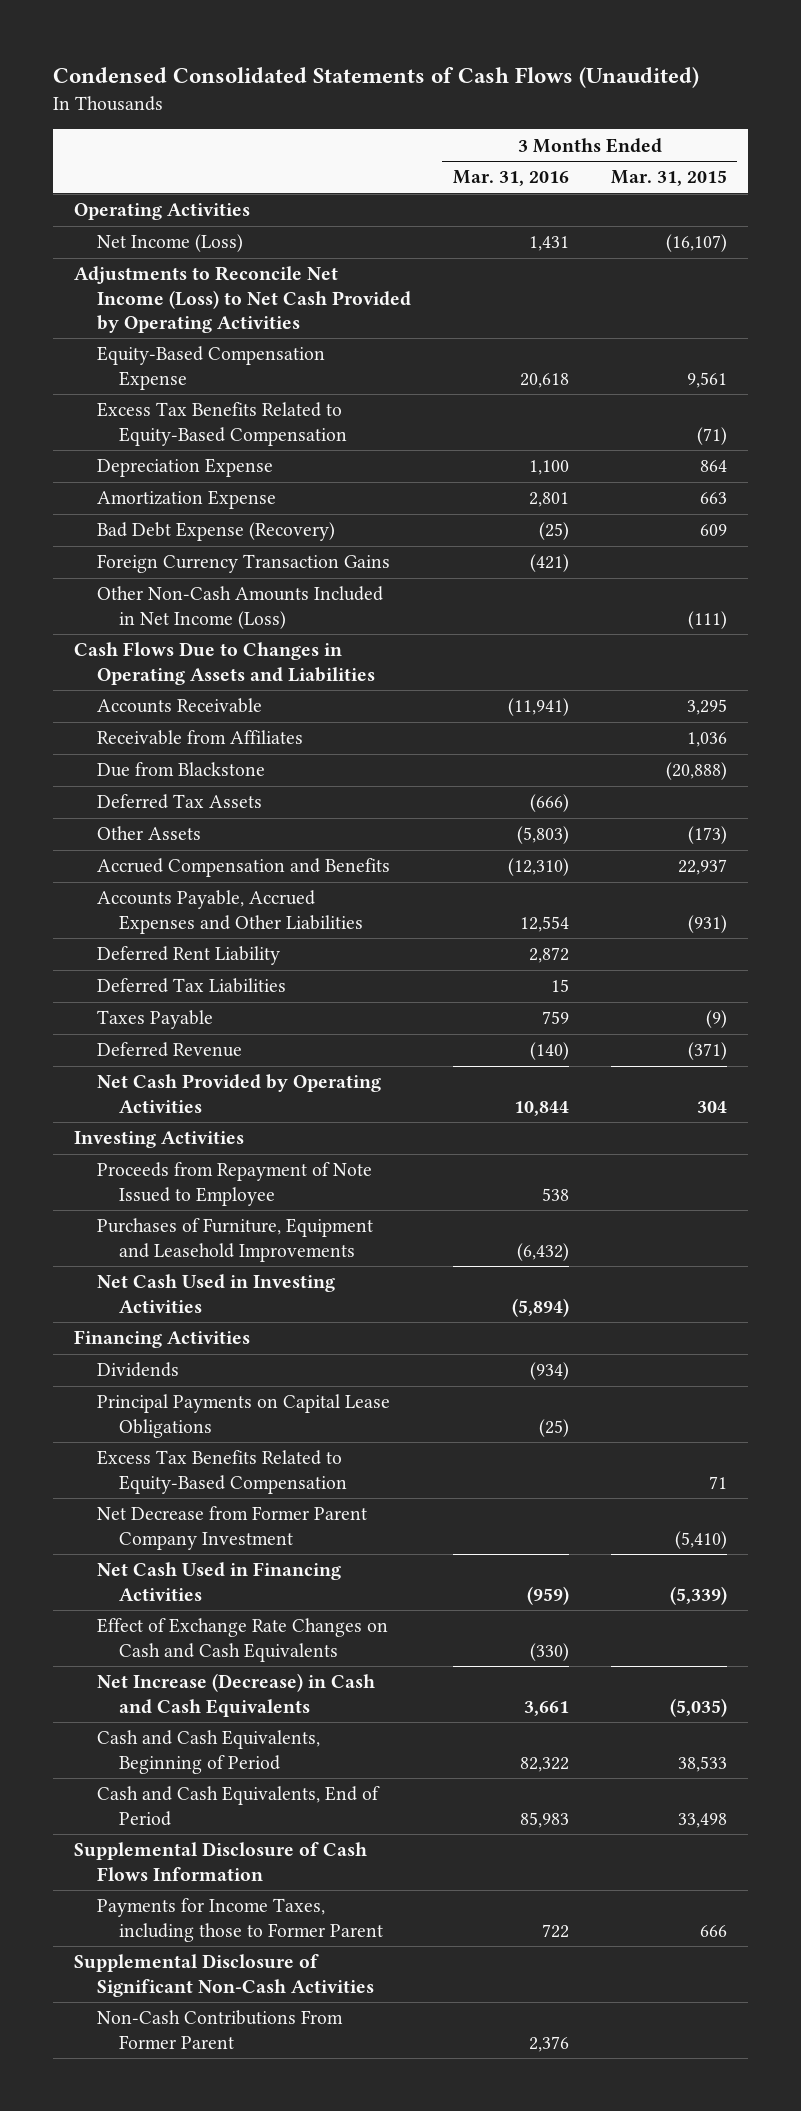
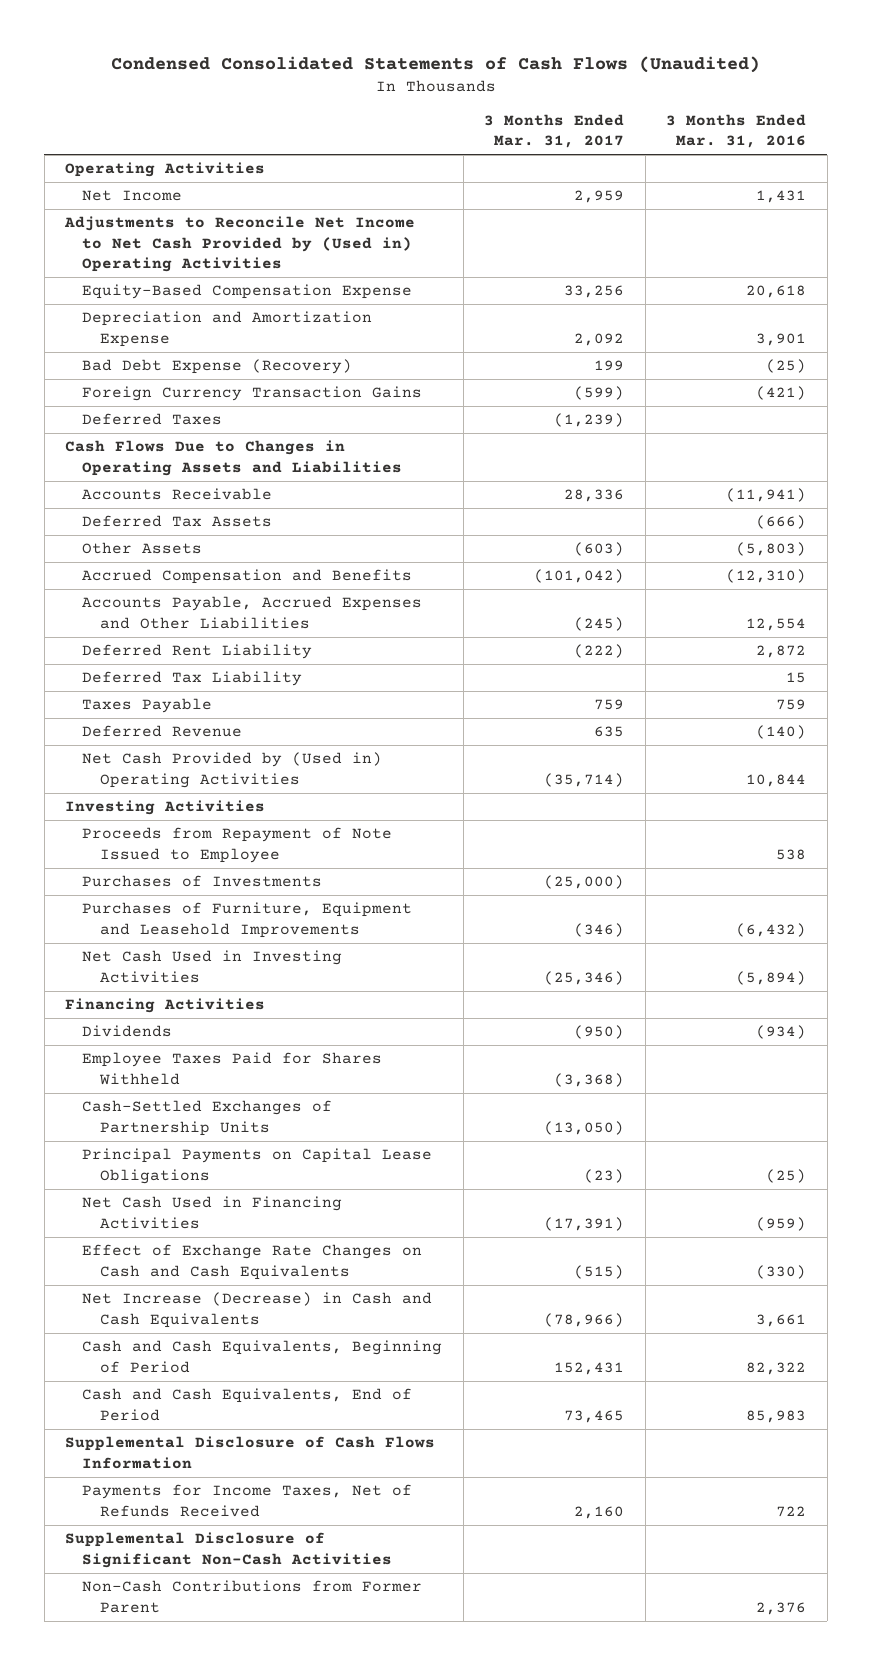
- | 3 Months Ended Mar. 31, 2016 | 3 Months Ended Mar. 31, 2015
+ | 3 Months Ended Mar. 31, 2017 | 3 Months Ended Mar. 31, 2016
- Net Income (Loss) | 1,431 | (16,107)
- Adjustments to Reconcile Net Income (Loss) to Net Cash Provided by Operating Activities
+ Net Income | 2,959 | 1,431
+ Adjustments to Reconcile Net Income to Net Cash Provided by (Used in) Operating Activities
- Excess Tax Benefits Related to Equity-Based Compensation | | (71)
- Depreciation Expense | 1,100 | 864
- Amortization Expense | 2,801 | 663
+ Depreciation and Amortization Expense | 2,092 | 3,901
- Other Non-Cash Amounts Included in Net Income (Loss) | | (111)
+ Deferred Taxes | (1,239) |
- Receivable from Affiliates | | 1,036
- Due from Blackstone | | (20,888)
- Deferred Tax Liabilities | 15 |
+ Deferred Tax Liability | | 15
- Net Cash Provided by Operating Activities | 10,844 | 304
+ Net Cash Provided by (Used in) Operating Activities | (35,714) | 10,844
+ Purchases of Investments | (25,000) |
+ Employee Taxes Paid for Shares Withheld | (3,368) |
+ Cash-Settled Exchanges of Partnership Units | (13,050) |
- Excess Tax Benefits Related to Equity-Based Compensation | | 71
- Net Decrease from Former Parent Company Investment | | (5,410)
- Payments for Income Taxes, including those to Former Parent | 722 | 666
+ Payments for Income Taxes, Net of Refunds Received | 2,160 | 722
- Non-Cash Contributions From Former Parent | 2,376 |
+ Non-Cash Contributions from Former Parent | | 2,376

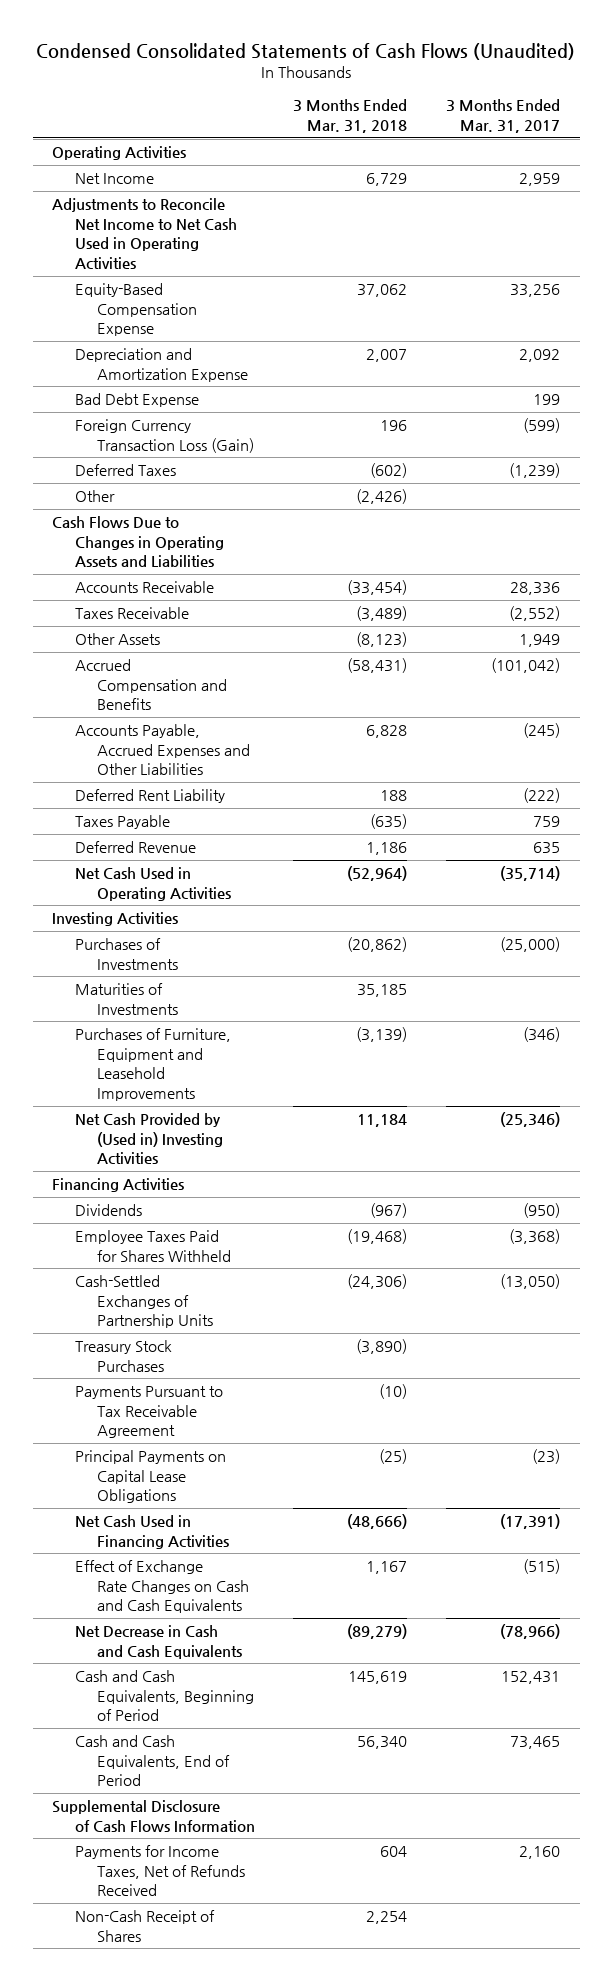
- | 3 Months Ended Mar. 31, 2017 | 3 Months Ended Mar. 31, 2016
+ | 3 Months Ended Mar. 31, 2018 | 3 Months Ended Mar. 31, 2017
- Adjustments to Reconcile Net Income to Net Cash Provided by (Used in) Operating Activities
+ Adjustments to Reconcile Net Income to Net Cash Used in Operating Activities
- Bad Debt Expense (Recovery) | 199 | (25)
- Foreign Currency Transaction Gains | (599) | (421)
+ Bad Debt Expense | | 199
+ Foreign Currency Transaction Loss (Gain) | 196 | (599)
+ Other | (2,426) |
- Deferred Tax Assets | | (666)
- Other Assets | (603) | (5,803)
+ Taxes Receivable | (3,489) | (2,552)
+ Other Assets | (8,123) | 1,949
- Deferred Tax Liability | | 15
- Net Cash Provided by (Used in) Operating Activities | (35,714) | 10,844
+ Net Cash Used in Operating Activities | (52,964) | (35,714)
- Proceeds from Repayment of Note Issued to Employee | | 538
+ Maturities of Investments | 35,185 |
- Net Cash Used in Investing Activities | (25,346) | (5,894)
+ Net Cash Provided by (Used in) Investing Activities | 11,184 | (25,346)
+ Treasury Stock Purchases | (3,890) |
+ Payments Pursuant to Tax Receivable Agreement | (10) |
- Net Increase (Decrease) in Cash and Cash Equivalents | (78,966) | 3,661
+ Net Decrease in Cash and Cash Equivalents | (89,279) | (78,966)
- Supplemental Disclosure of Significant Non-Cash Activities
- Non-Cash Contributions from Former Parent | | 2,376
+ Non-Cash Receipt of Shares | 2,254 |

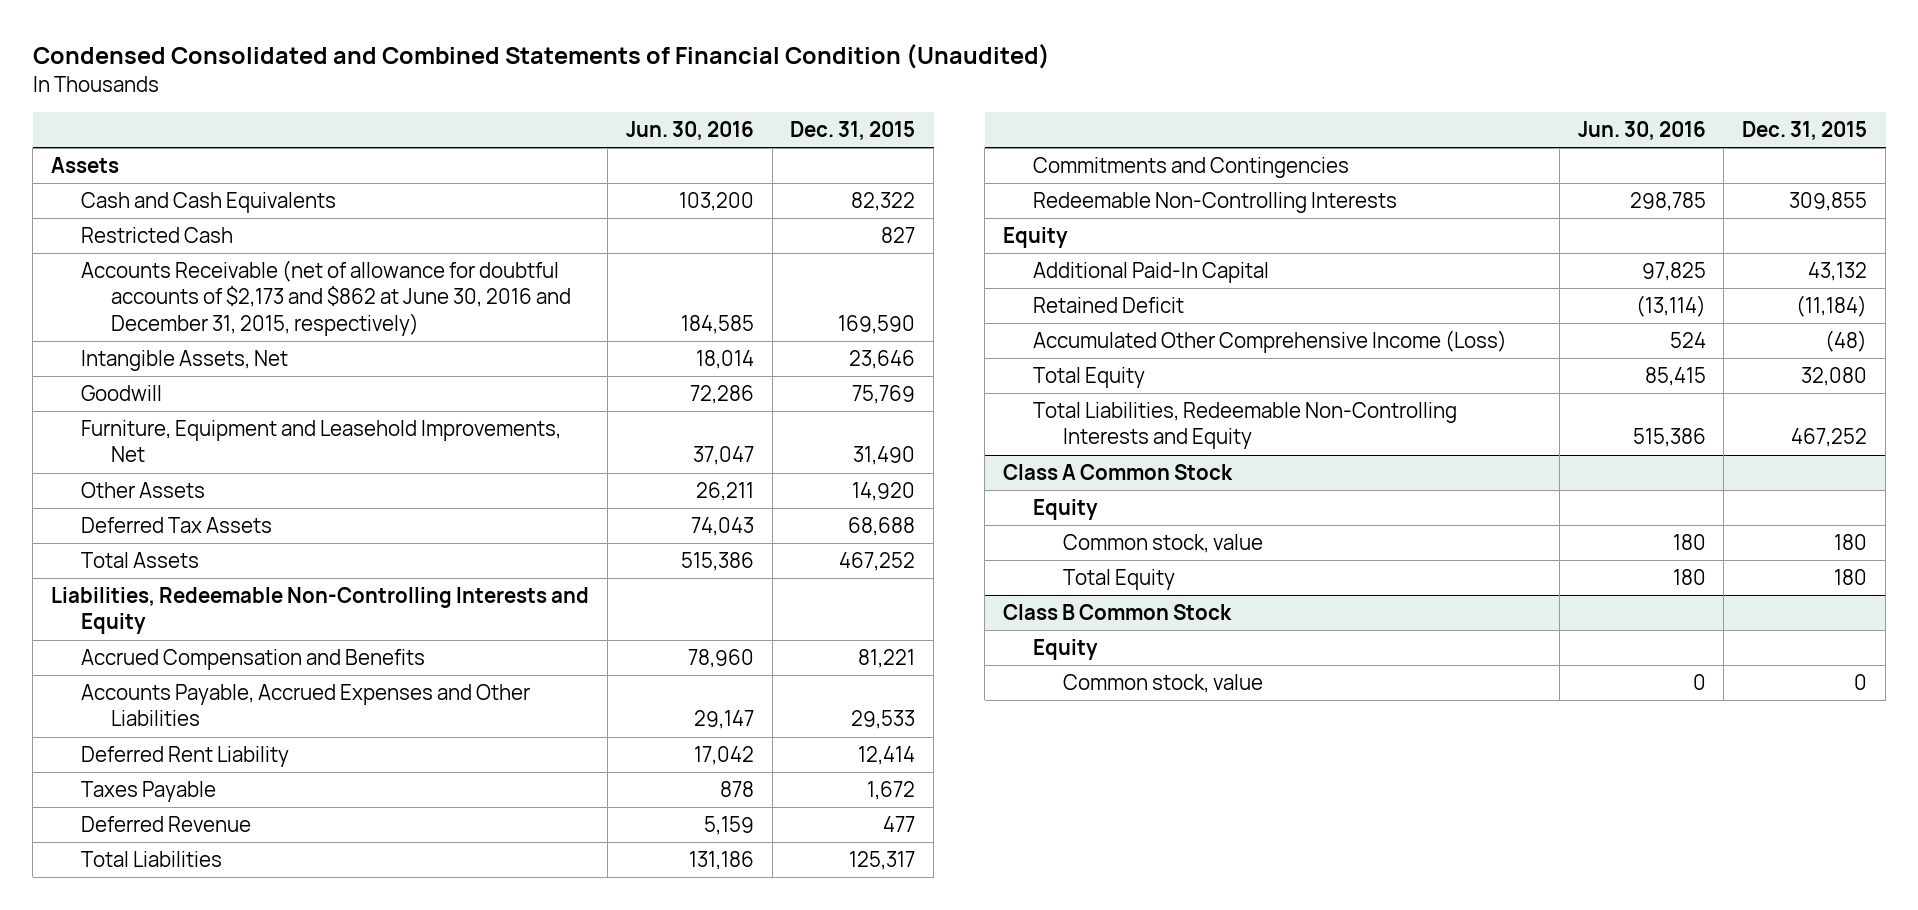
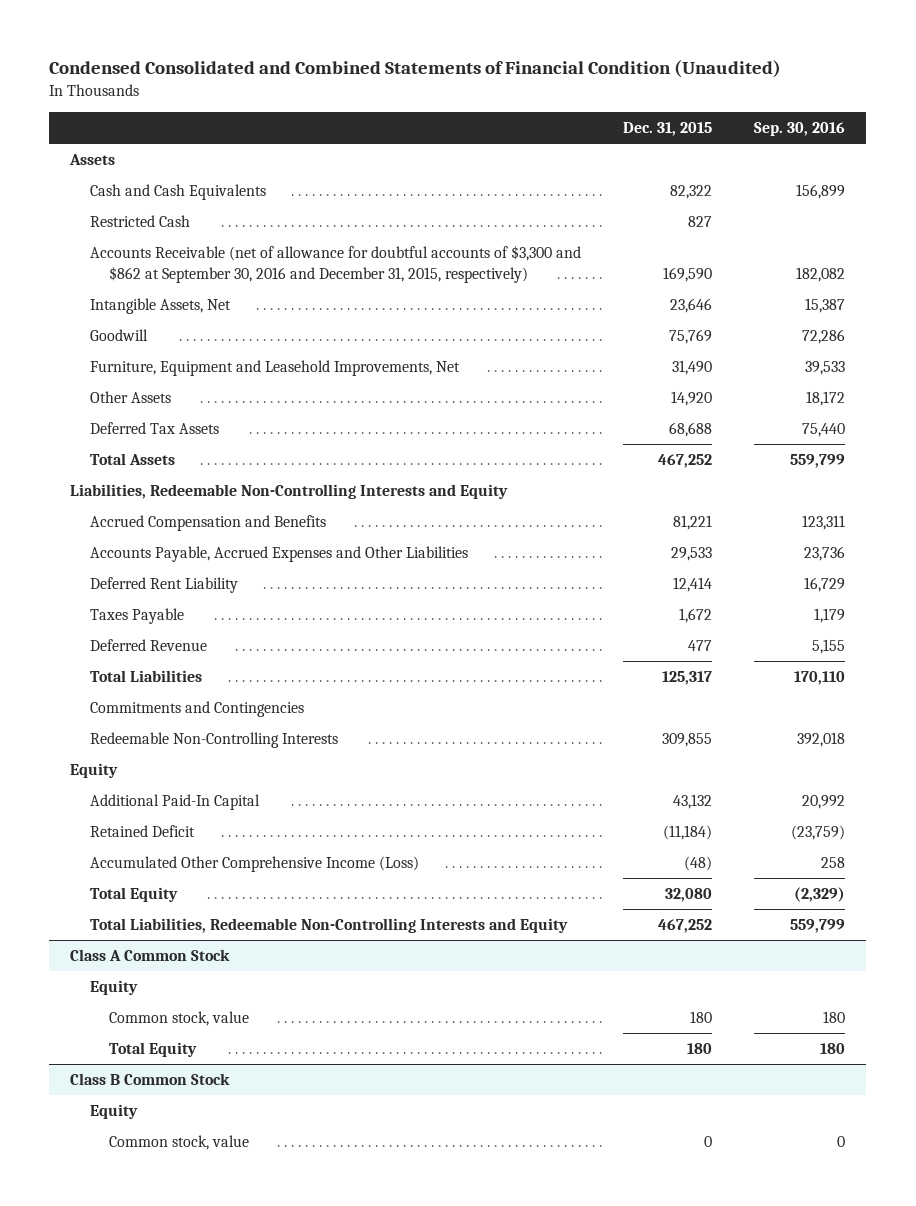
- | Jun. 30, 2016 | Dec. 31, 2015
+ | Dec. 31, 2015 | Sep. 30, 2016
- Accounts Receivable (net of allowance for doubtful accounts of $2,173 and $862 at June 30, 2016 and December 31, 2015, respectively) | 184,585 | 169,590
+ Accounts Receivable (net of allowance for doubtful accounts of $3,300 and $862 at September 30, 2016 and December 31, 2015, respectively) | 169,590 | 182,082

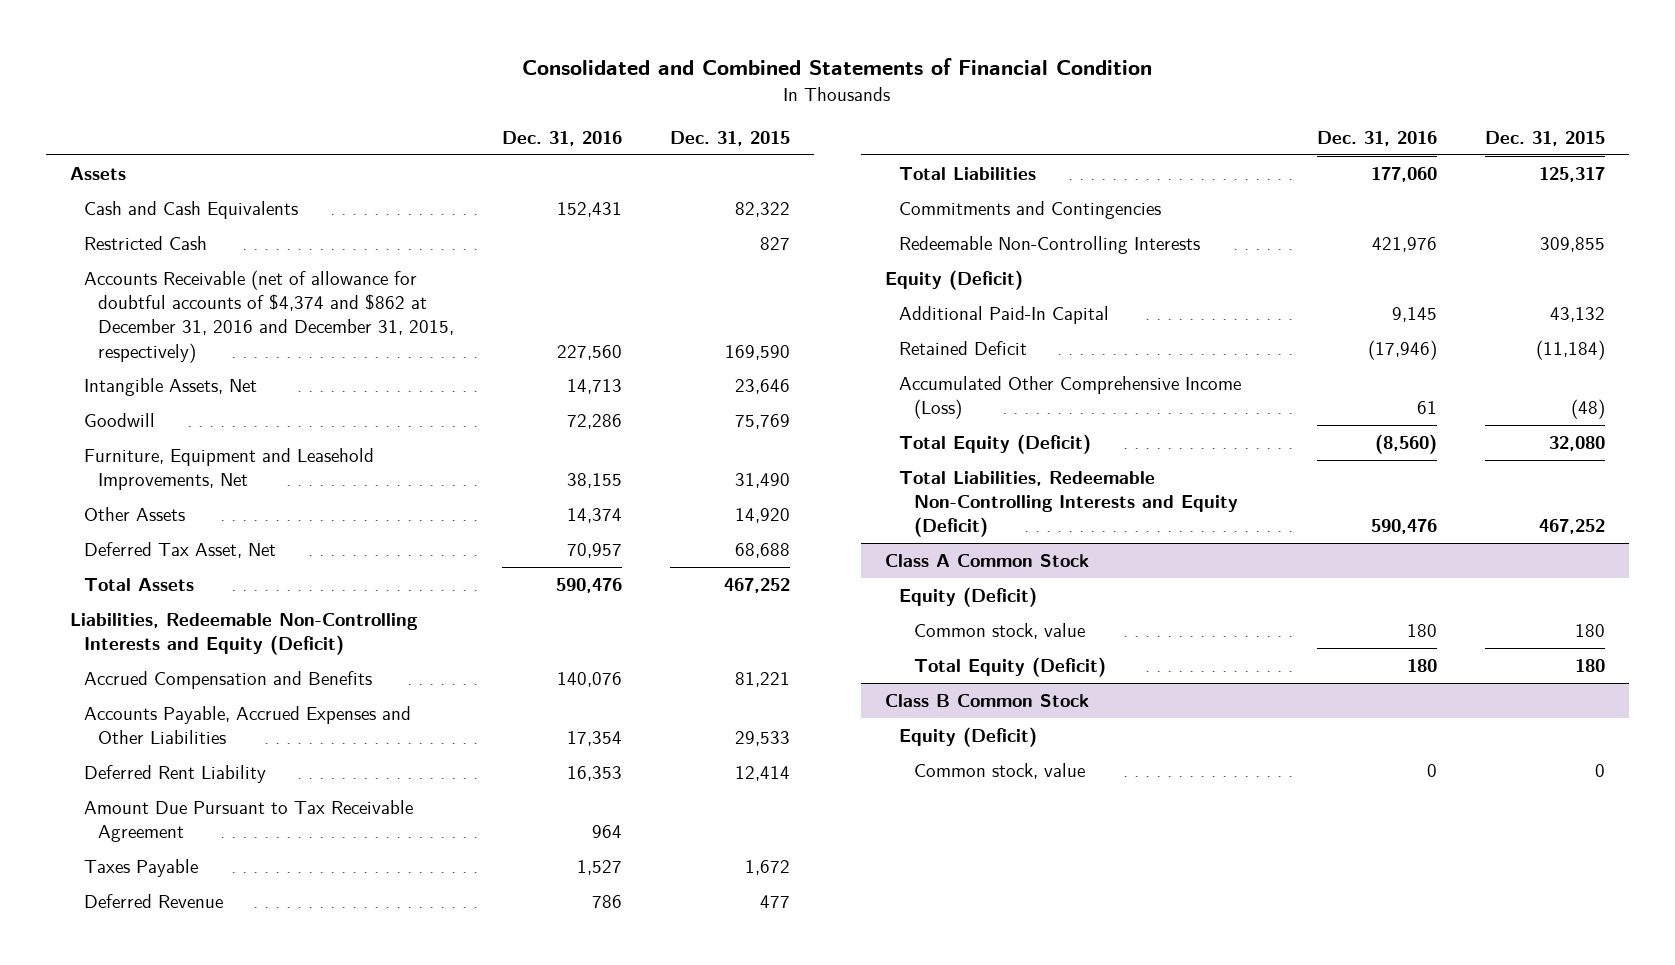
- Condensed Consolidated and Combined Statements of Financial Condition (Unaudited)
+ Consolidated and Combined Statements of Financial Condition
- | Dec. 31, 2015 | Sep. 30, 2016
+ | Dec. 31, 2016 | Dec. 31, 2015
- Accounts Receivable (net of allowance for doubtful accounts of $3,300 and $862 at September 30, 2016 and December 31, 2015, respectively) | 169,590 | 182,082
+ Accounts Receivable (net of allowance for doubtful accounts of $4,374 and $862 at December 31, 2016 and December 31, 2015, respectively) | 227,560 | 169,590
- Deferred Tax Assets | 68,688 | 75,440
+ Deferred Tax Asset, Net | 70,957 | 68,688
- Liabilities, Redeemable Non-Controlling Interests and Equity
+ Liabilities, Redeemable Non-Controlling Interests and Equity (Deficit)
+ Amount Due Pursuant to Tax Receivable Agreement | 964 |
- Equity
+ Equity (Deficit)
- Total Equity | 32,080 | (2,329)
- Total Liabilities, Redeemable Non-Controlling Interests and Equity | 467,252 | 559,799
+ Total Equity (Deficit) | (8,560) | 32,080
+ Total Liabilities, Redeemable Non-Controlling Interests and Equity (Deficit) | 590,476 | 467,252
@ Class A Common Stock
- Equity
+ Equity (Deficit)
- Total Equity | 180 | 180
+ Total Equity (Deficit) | 180 | 180
@ Class B Common Stock
- Equity
+ Equity (Deficit)

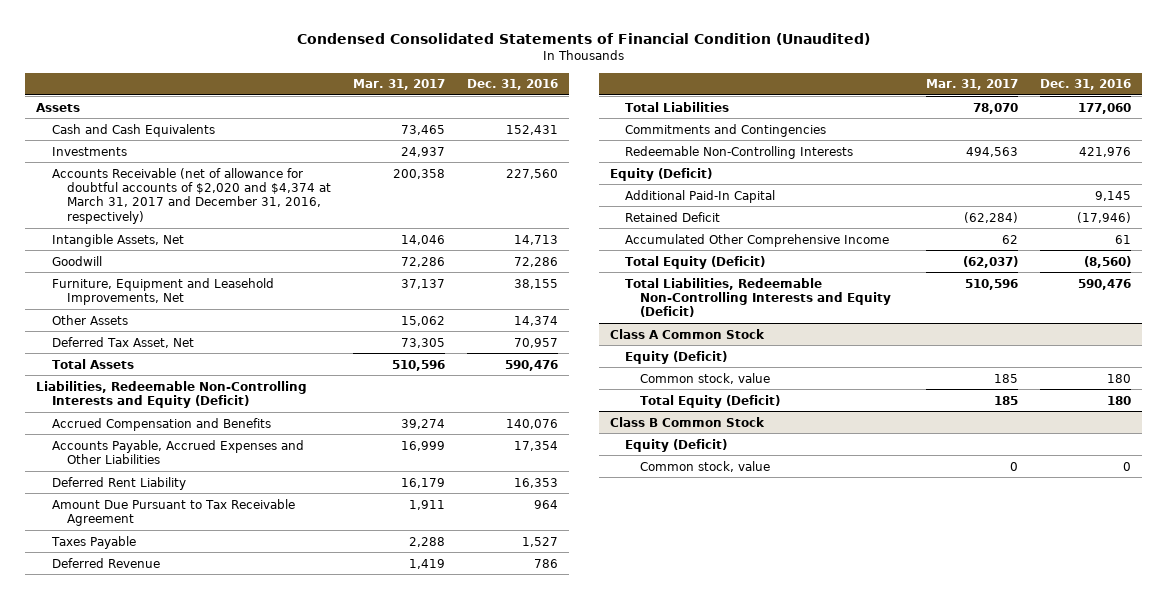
- Consolidated and Combined Statements of Financial Condition
+ Condensed Consolidated Statements of Financial Condition (Unaudited)
- | Dec. 31, 2016 | Dec. 31, 2015
+ | Mar. 31, 2017 | Dec. 31, 2016
- Restricted Cash | | 827
- Accounts Receivable (net of allowance for doubtful accounts of $4,374 and $862 at December 31, 2016 and December 31, 2015, respectively) | 227,560 | 169,590
+ Investments | 24,937 |
+ Accounts Receivable (net of allowance for doubtful accounts of $2,020 and $4,374 at March 31, 2017 and December 31, 2016, respectively) | 200,358 | 227,560
- Accumulated Other Comprehensive Income (Loss) | 61 | (48)
+ Accumulated Other Comprehensive Income | 62 | 61

